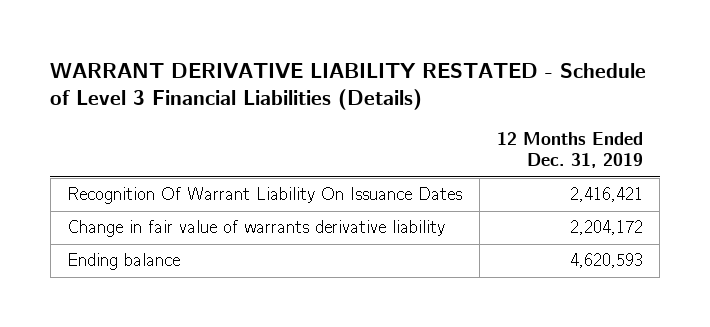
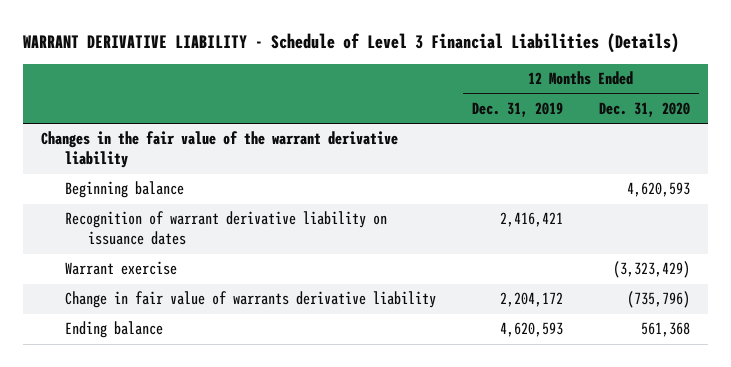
- WARRANT DERIVATIVE LIABILITY RESTATED - Schedule of Level 3 Financial Liabilities (Details)
+ WARRANT DERIVATIVE LIABILITY - Schedule of Level 3 Financial Liabilities (Details)
- | 12 Months Ended Dec. 31, 2019
+ | 12 Months Ended Dec. 31, 2019 | 12 Months Ended Dec. 31, 2020
- Recognition Of Warrant Liability On Issuance Dates | 2,416,421
+ Changes in the fair value of the warrant derivative liability
+ Beginning balance | | 4,620,593
+ Recognition of warrant derivative liability on issuance dates | 2,416,421 |
+ Warrant exercise | | (3,323,429)

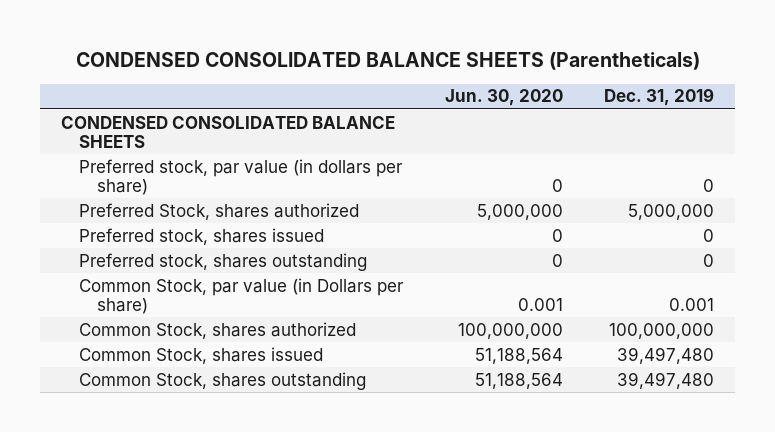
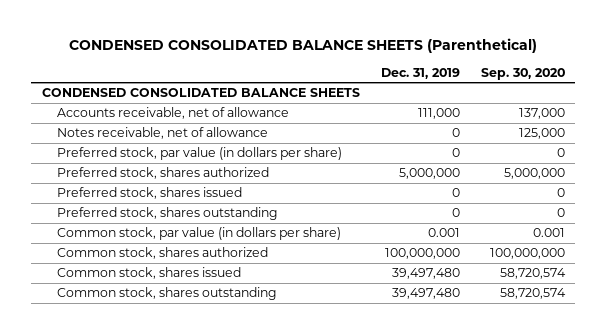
- CONDENSED CONSOLIDATED BALANCE SHEETS (Parentheticals)
+ CONDENSED CONSOLIDATED BALANCE SHEETS (Parenthetical)
- | Jun. 30, 2020 | Dec. 31, 2019
+ | Dec. 31, 2019 | Sep. 30, 2020
+ Accounts receivable, net of allowance | 111,000 | 137,000
+ Notes receivable, net of allowance | 0 | 125,000
- Preferred Stock, shares authorized | 5,000,000 | 5,000,000
+ Preferred stock, shares authorized | 5,000,000 | 5,000,000
- Common Stock, par value (in Dollars per share) | 0.001 | 0.001
- Common Stock, shares authorized | 100,000,000 | 100,000,000
- Common Stock, shares issued | 51,188,564 | 39,497,480
- Common Stock, shares outstanding | 51,188,564 | 39,497,480
+ Common stock, par value (in dollars per share) | 0.001 | 0.001
+ Common stock, shares authorized | 100,000,000 | 100,000,000
+ Common stock, shares issued | 39,497,480 | 58,720,574
+ Common stock, shares outstanding | 39,497,480 | 58,720,574

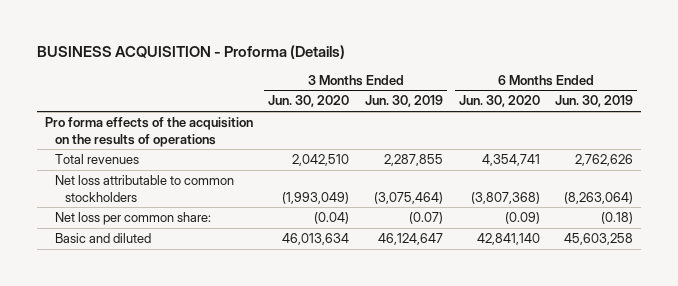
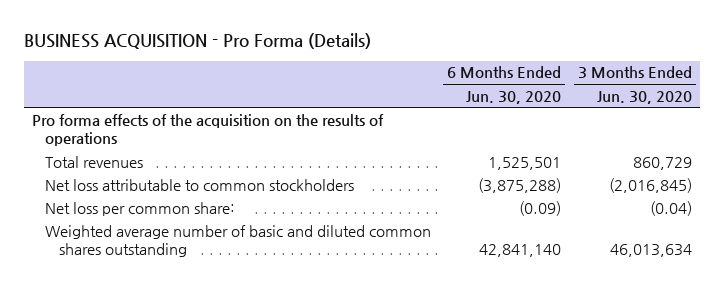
- BUSINESS ACQUISITION - Proforma (Details)
+ BUSINESS ACQUISITION - Pro Forma (Details)
- | 3 Months Ended Jun. 30, 2020 | 3 Months Ended Jun. 30, 2019 | 6 Months Ended Jun. 30, 2020 | 6 Months Ended Jun. 30, 2019
+ | 6 Months Ended Jun. 30, 2020 | 3 Months Ended Jun. 30, 2020
- Total revenues | 2,042,510 | 2,287,855 | 4,354,741 | 2,762,626
- Net loss attributable to common stockholders | (1,993,049) | (3,075,464) | (3,807,368) | (8,263,064)
+ Total revenues | 1,525,501 | 860,729
+ Net loss attributable to common stockholders | (3,875,288) | (2,016,845)
- Basic and diluted | 46,013,634 | 46,124,647 | 42,841,140 | 45,603,258
+ Weighted average number of basic and diluted common shares outstanding | 42,841,140 | 46,013,634

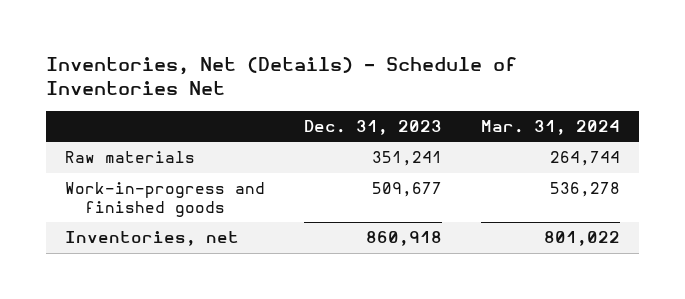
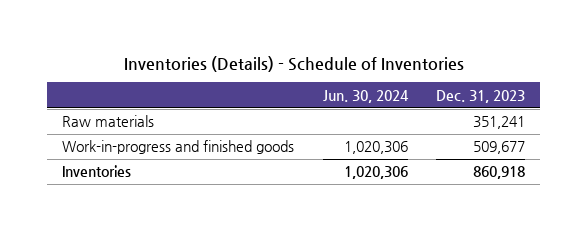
- Inventories, Net (Details) - Schedule of Inventories Net
+ Inventories (Details) - Schedule of Inventories
- | Dec. 31, 2023 | Mar. 31, 2024
+ | Jun. 30, 2024 | Dec. 31, 2023
- Inventories, net | 860,918 | 801,022
+ Inventories | 1,020,306 | 860,918

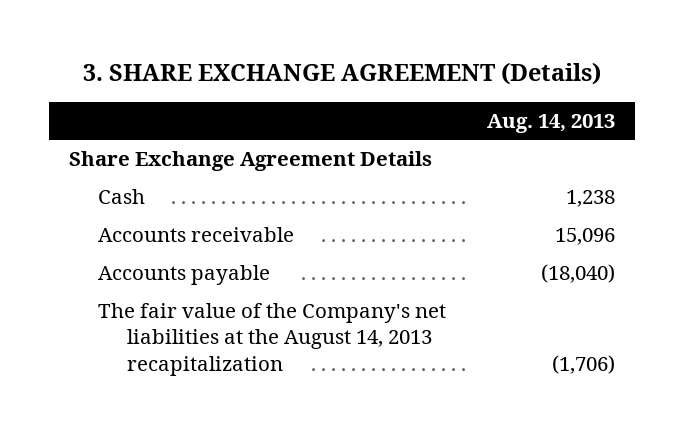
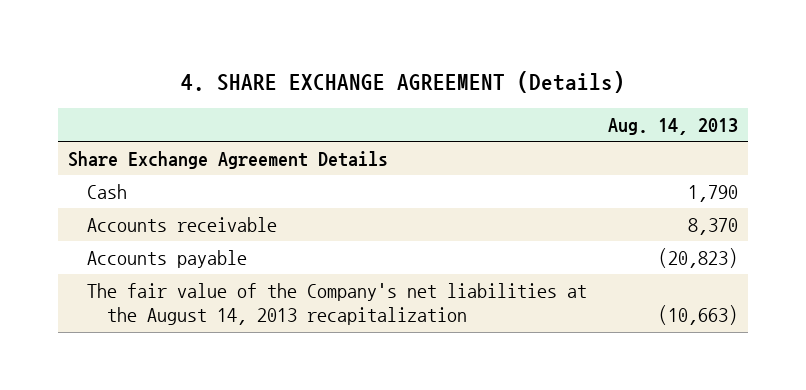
- 3. SHARE EXCHANGE AGREEMENT (Details)
+ 4. SHARE EXCHANGE AGREEMENT (Details)
- Cash | 1,238
- Accounts receivable | 15,096
- Accounts payable | (18,040)
- The fair value of the Company's net liabilities at the August 14, 2013 recapitalization | (1,706)
+ Cash | 1,790
+ Accounts receivable | 8,370
+ Accounts payable | (20,823)
+ The fair value of the Company's net liabilities at the August 14, 2013 recapitalization | (10,663)

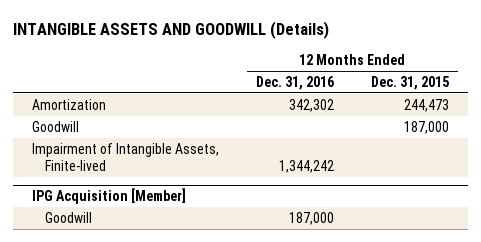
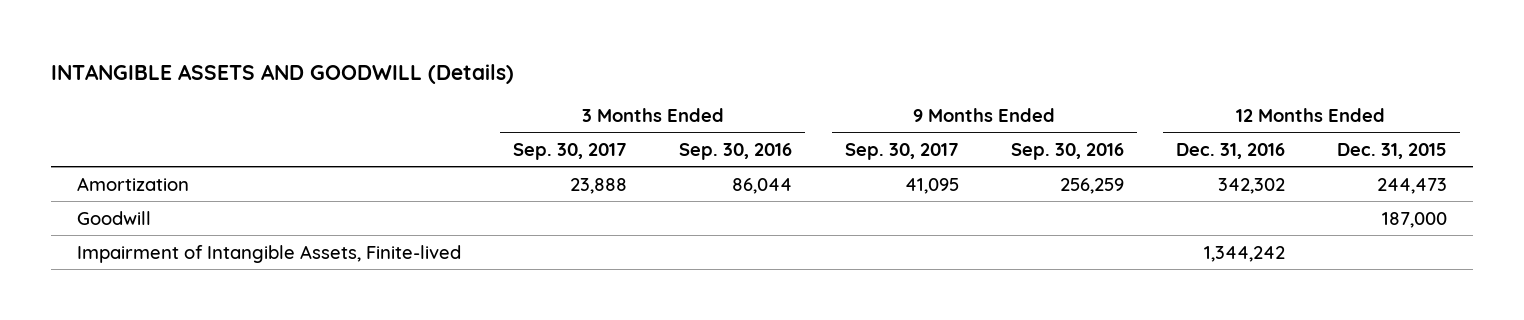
- | 12 Months Ended Dec. 31, 2016 | 12 Months Ended Dec. 31, 2015
+ | 3 Months Ended Sep. 30, 2017 | 3 Months Ended Sep. 30, 2016 | 9 Months Ended Sep. 30, 2017 | 9 Months Ended Sep. 30, 2016 | 12 Months Ended Dec. 31, 2016 | 12 Months Ended Dec. 31, 2015
- IPG Acquisition [Member]
- Goodwill | 187,000 |

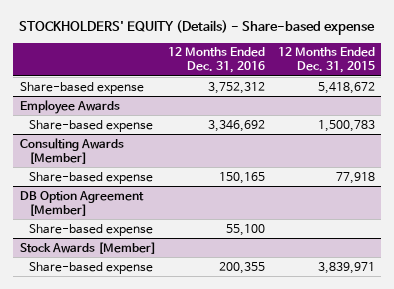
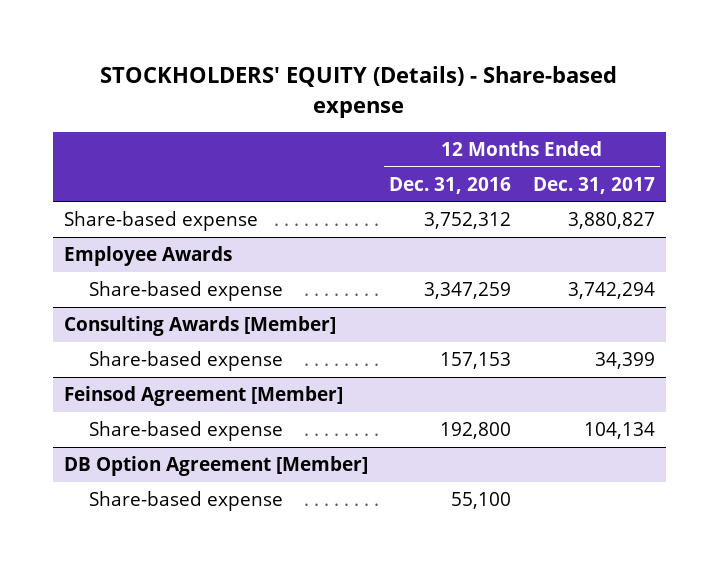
- | 12 Months Ended Dec. 31, 2016 | 12 Months Ended Dec. 31, 2015
+ | 12 Months Ended Dec. 31, 2016 | 12 Months Ended Dec. 31, 2017
@ Employee Awards
- Share-based expense | 3,346,692 | 1,500,783
+ Share-based expense | 3,347,259 | 3,742,294
@ Consulting Awards [Member]
- Share-based expense | 150,165 | 77,918
+ Share-based expense | 157,153 | 34,399
+ Feinsod Agreement [Member]
+ Share-based expense | 192,800 | 104,134
- Stock Awards [Member]
- Share-based expense | 200,355 | 3,839,971

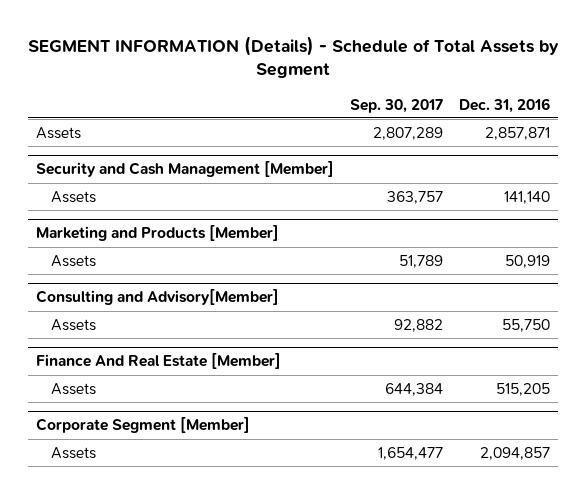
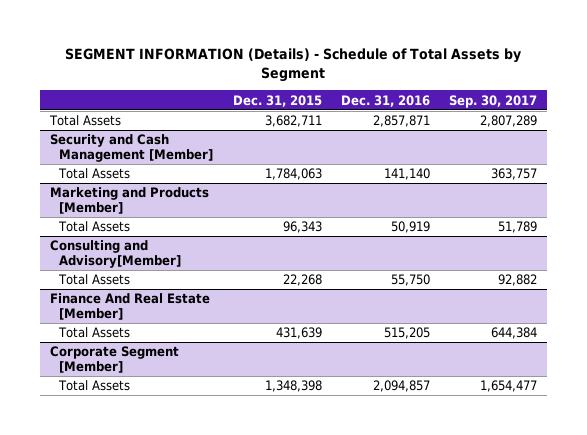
- | Sep. 30, 2017 | Dec. 31, 2016
+ | Dec. 31, 2015 | Dec. 31, 2016 | Sep. 30, 2017
- Assets | 2,807,289 | 2,857,871
+ Total Assets | 3,682,711 | 2,857,871 | 2,807,289
@ Security and Cash Management [Member]
- Assets | 363,757 | 141,140
+ Total Assets | 1,784,063 | 141,140 | 363,757
@ Marketing and Products [Member]
- Assets | 51,789 | 50,919
+ Total Assets | 96,343 | 50,919 | 51,789
@ Consulting and Advisory[Member]
- Assets | 92,882 | 55,750
+ Total Assets | 22,268 | 55,750 | 92,882
@ Finance And Real Estate [Member]
- Assets | 644,384 | 515,205
+ Total Assets | 431,639 | 515,205 | 644,384
@ Corporate Segment [Member]
- Assets | 1,654,477 | 2,094,857
+ Total Assets | 1,348,398 | 2,094,857 | 1,654,477

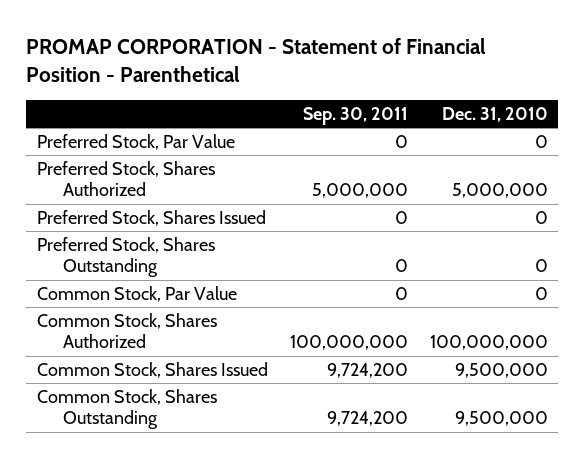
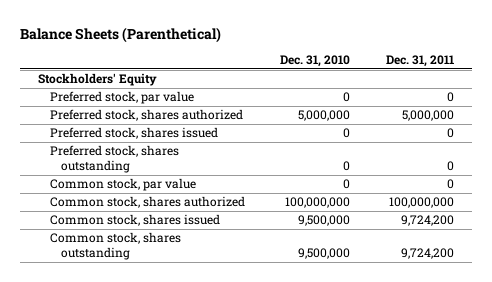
- PROMAP CORPORATION - Statement of Financial Position - Parenthetical
+ Balance Sheets (Parenthetical)
- | Sep. 30, 2011 | Dec. 31, 2010
+ | Dec. 31, 2010 | Dec. 31, 2011
- Preferred Stock, Par Value | 0 | 0
- Preferred Stock, Shares Authorized | 5,000,000 | 5,000,000
- Preferred Stock, Shares Issued | 0 | 0
- Preferred Stock, Shares Outstanding | 0 | 0
- Common Stock, Par Value | 0 | 0
- Common Stock, Shares Authorized | 100,000,000 | 100,000,000
- Common Stock, Shares Issued | 9,724,200 | 9,500,000
- Common Stock, Shares Outstanding | 9,724,200 | 9,500,000
+ Stockholders' Equity
+ Preferred stock, par value | 0 | 0
+ Preferred stock, shares authorized | 5,000,000 | 5,000,000
+ Preferred stock, shares issued | 0 | 0
+ Preferred stock, shares outstanding | 0 | 0
+ Common stock, par value | 0 | 0
+ Common stock, shares authorized | 100,000,000 | 100,000,000
+ Common stock, shares issued | 9,500,000 | 9,724,200
+ Common stock, shares outstanding | 9,500,000 | 9,724,200

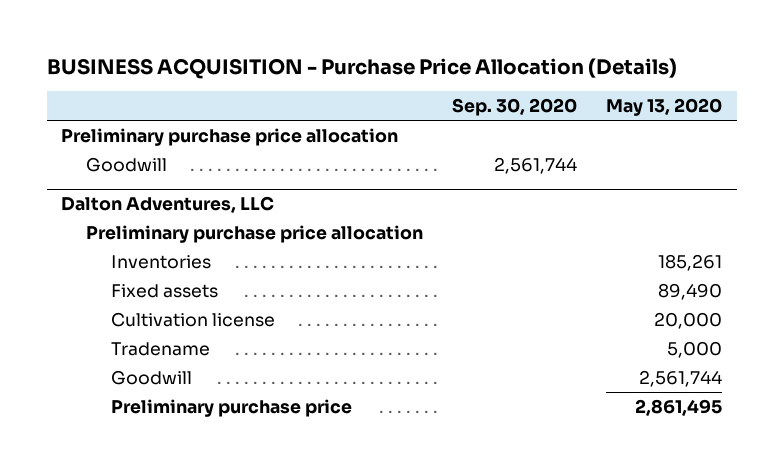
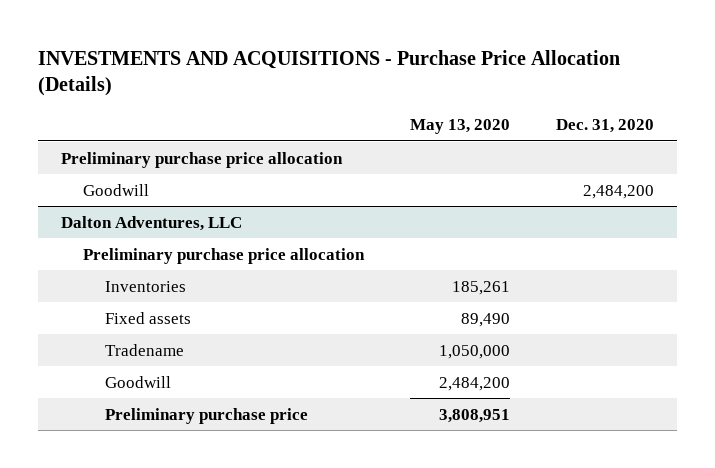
- BUSINESS ACQUISITION - Purchase Price Allocation (Details)
+ INVESTMENTS AND ACQUISITIONS - Purchase Price Allocation (Details)
- | Sep. 30, 2020 | May 13, 2020
+ | May 13, 2020 | Dec. 31, 2020
@ Dalton Adventures, LLC
- Cultivation license | | 20,000
- Tradename | | 5,000
- Goodwill | | 2,561,744
- Preliminary purchase price | | 2,861,495
+ Tradename | 1,050,000 |
+ Goodwill | 2,484,200 |
+ Preliminary purchase price | 3,808,951 |

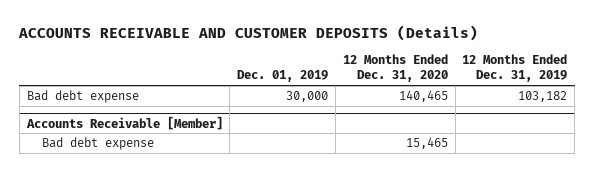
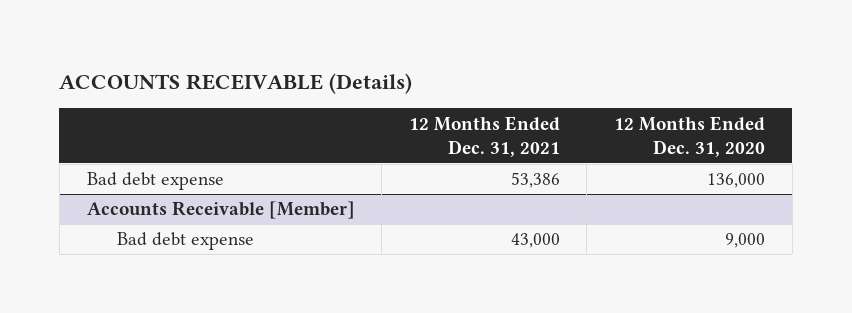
- ACCOUNTS RECEIVABLE AND CUSTOMER DEPOSITS (Details)
+ ACCOUNTS RECEIVABLE (Details)
- | Dec. 01, 2019 | 12 Months Ended Dec. 31, 2020 | 12 Months Ended Dec. 31, 2019
+ | 12 Months Ended Dec. 31, 2021 | 12 Months Ended Dec. 31, 2020
- Bad debt expense | 30,000 | 140,465 | 103,182
+ Bad debt expense | 53,386 | 136,000
@ Accounts Receivable [Member]
- Bad debt expense | | 15,465 |
+ Bad debt expense | 43,000 | 9,000

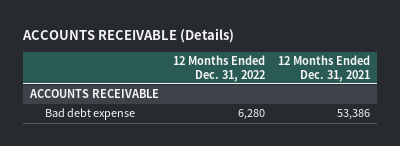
- | 12 Months Ended Dec. 31, 2021 | 12 Months Ended Dec. 31, 2020
+ | 12 Months Ended Dec. 31, 2022 | 12 Months Ended Dec. 31, 2021
+ ACCOUNTS RECEIVABLE
- Accounts Receivable [Member]
- Bad debt expense | 43,000 | 9,000

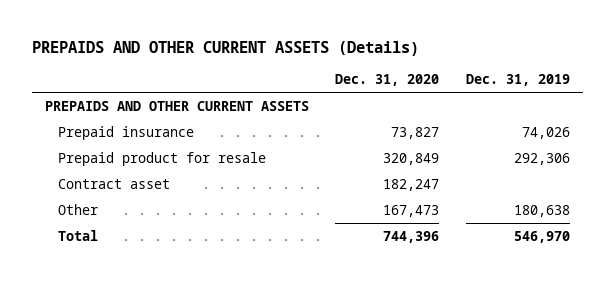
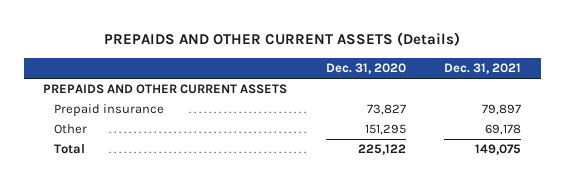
- | Dec. 31, 2020 | Dec. 31, 2019
+ | Dec. 31, 2020 | Dec. 31, 2021
- Prepaid product for resale | 320,849 | 292,306
- Contract asset | 182,247 |
- Other | 167,473 | 180,638
- Total | 744,396 | 546,970
+ Other | 151,295 | 69,178
+ Total | 225,122 | 149,075

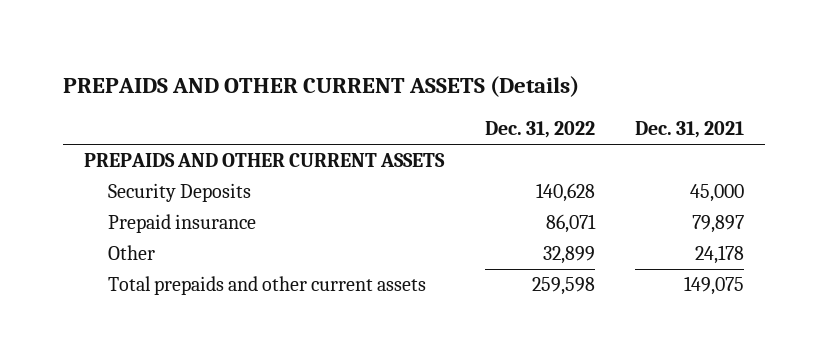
- | Dec. 31, 2020 | Dec. 31, 2021
+ | Dec. 31, 2022 | Dec. 31, 2021
+ Security Deposits | 140,628 | 45,000
- Other | 151,295 | 69,178
- Total | 225,122 | 149,075
+ Other | 32,899 | 24,178
+ Total prepaids and other current assets | 259,598 | 149,075

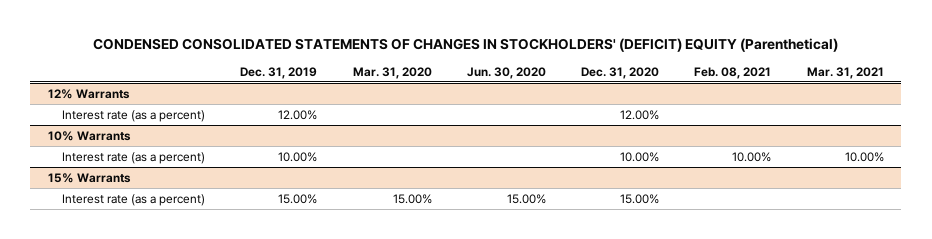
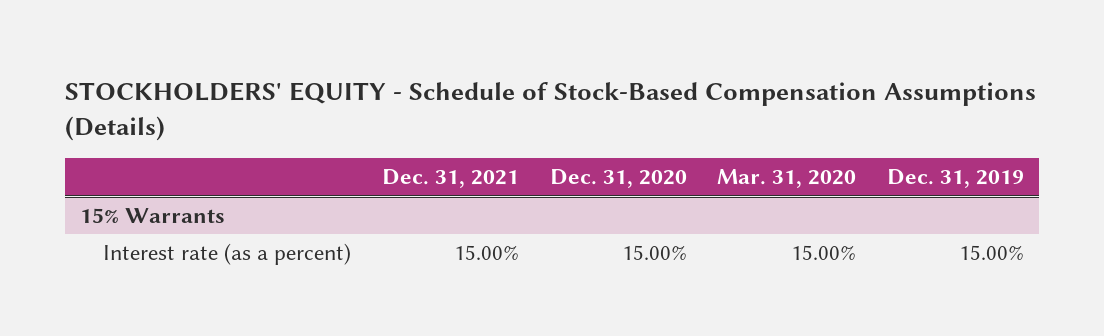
- CONDENSED CONSOLIDATED STATEMENTS OF CHANGES IN STOCKHOLDERS' (DEFICIT) EQUITY (Parenthetical)
+ STOCKHOLDERS' EQUITY - Schedule of Stock-Based Compensation Assumptions (Details)
- | Dec. 31, 2019 | Mar. 31, 2020 | Jun. 30, 2020 | Dec. 31, 2020 | Feb. 08, 2021 | Mar. 31, 2021
+ | Dec. 31, 2021 | Dec. 31, 2020 | Mar. 31, 2020 | Dec. 31, 2019
- 12% Warrants
- Interest rate (as a percent) | 12.00% | | | 12.00% | |
- 10% Warrants
- Interest rate (as a percent) | 10.00% | | | 10.00% | 10.00% | 10.00%

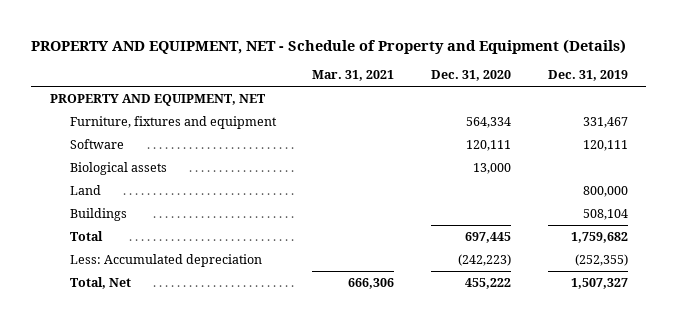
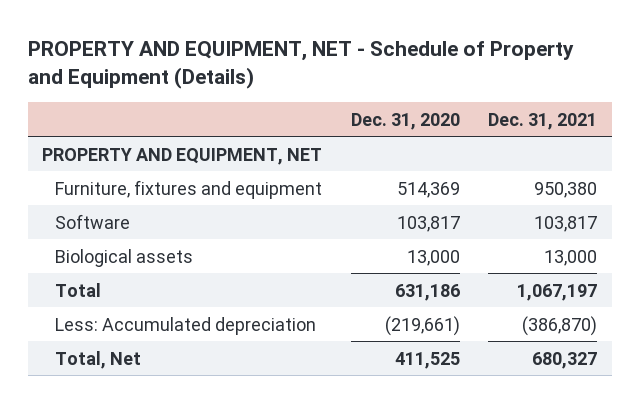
- | Mar. 31, 2021 | Dec. 31, 2020 | Dec. 31, 2019
+ | Dec. 31, 2020 | Dec. 31, 2021
- Furniture, fixtures and equipment | | 564,334 | 331,467
- Software | | 120,111 | 120,111
+ Furniture, fixtures and equipment | 514,369 | 950,380
+ Software | 103,817 | 103,817
- Land | | | 800,000
- Buildings | | | 508,104
- Total | | 697,445 | 1,759,682
- Less: Accumulated depreciation | | (242,223) | (252,355)
- Total, Net | 666,306 | 455,222 | 1,507,327
+ Total | 631,186 | 1,067,197
+ Less: Accumulated depreciation | (219,661) | (386,870)
+ Total, Net | 411,525 | 680,327

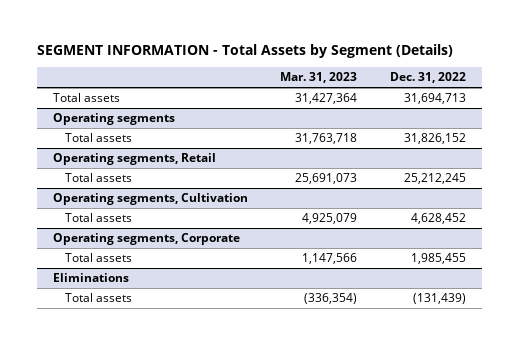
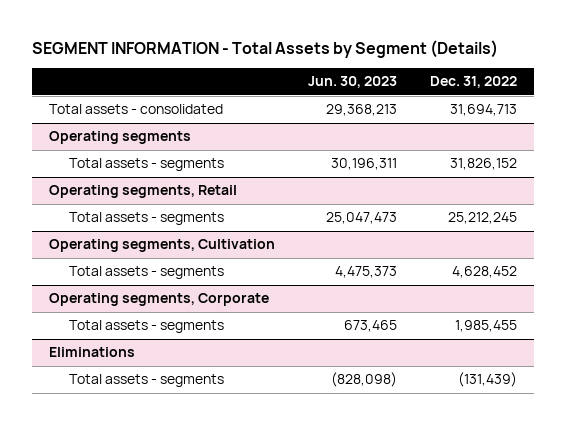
- | Mar. 31, 2023 | Dec. 31, 2022
+ | Jun. 30, 2023 | Dec. 31, 2022
- Total assets | 31,427,364 | 31,694,713
+ Total assets - consolidated | 29,368,213 | 31,694,713
@ Operating segments
- Total assets | 31,763,718 | 31,826,152
+ Total assets - segments | 30,196,311 | 31,826,152
@ Operating segments, Retail
- Total assets | 25,691,073 | 25,212,245
+ Total assets - segments | 25,047,473 | 25,212,245
@ Operating segments, Cultivation
- Total assets | 4,925,079 | 4,628,452
+ Total assets - segments | 4,475,373 | 4,628,452
@ Operating segments, Corporate
- Total assets | 1,147,566 | 1,985,455
+ Total assets - segments | 673,465 | 1,985,455
@ Eliminations
- Total assets | (336,354) | (131,439)
+ Total assets - segments | (828,098) | (131,439)

